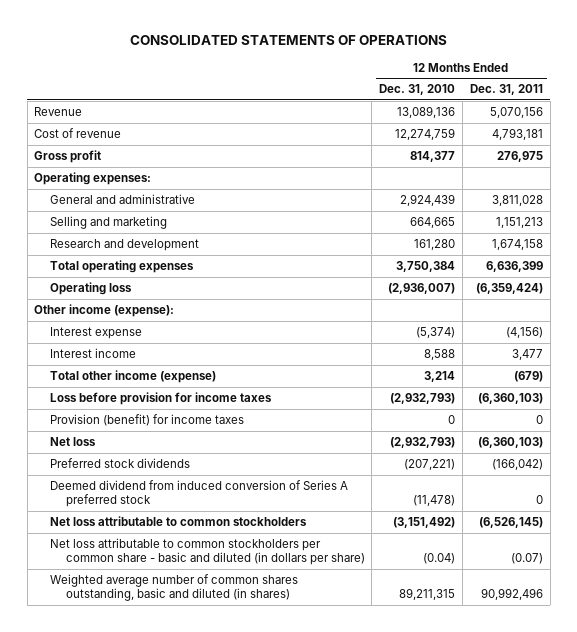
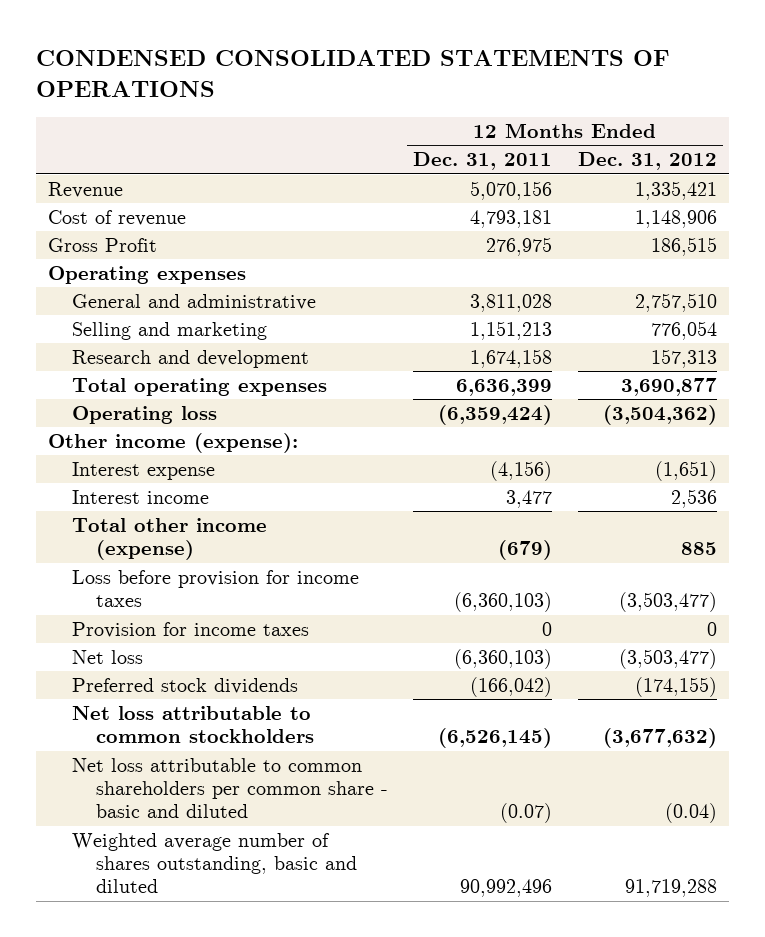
- CONSOLIDATED STATEMENTS OF OPERATIONS
+ CONDENSED CONSOLIDATED STATEMENTS OF OPERATIONS
- | 12 Months Ended Dec. 31, 2010 | 12 Months Ended Dec. 31, 2011
+ | 12 Months Ended Dec. 31, 2011 | 12 Months Ended Dec. 31, 2012
- Gross profit | 814,377 | 276,975
- Operating expenses:
+ Gross Profit | 276,975 | 186,515
+ Operating expenses
- Provision (benefit) for income taxes | 0 | 0
+ Provision for income taxes | 0 | 0
- Deemed dividend from induced conversion of Series A preferred stock | (11,478) | 0
- Net loss attributable to common stockholders per common share - basic and diluted (in dollars per share) | (0.04) | (0.07)
- Weighted average number of common shares outstanding, basic and diluted (in shares) | 89,211,315 | 90,992,496
+ Net loss attributable to common shareholders per common share - basic and diluted | (0.07) | (0.04)
+ Weighted average number of shares outstanding, basic and diluted | 90,992,496 | 91,719,288

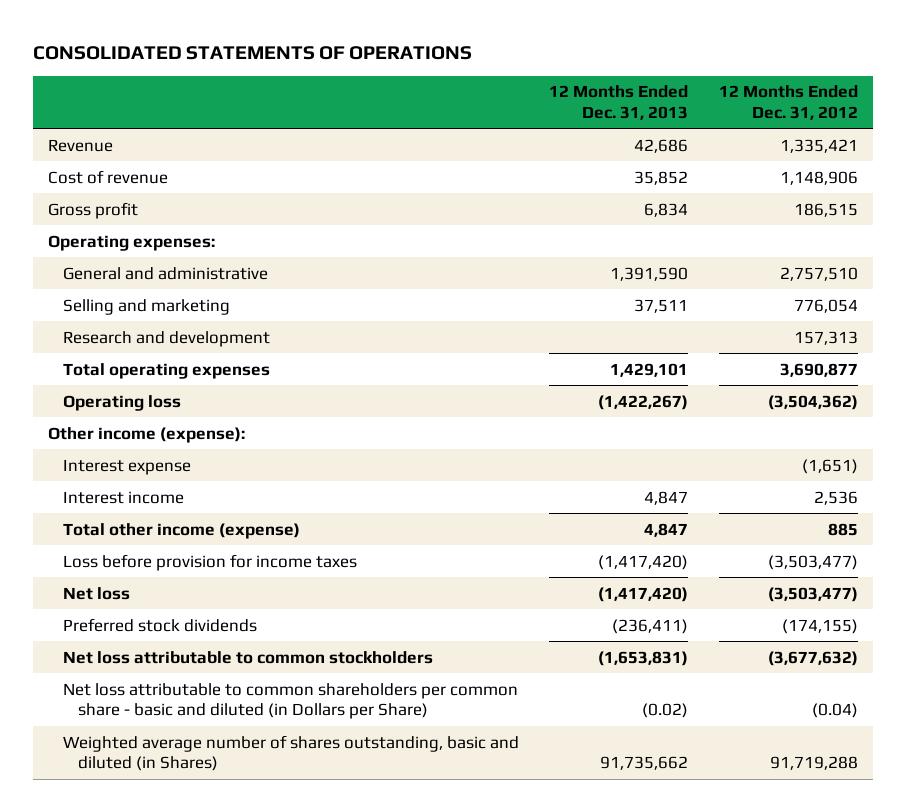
- CONDENSED CONSOLIDATED STATEMENTS OF OPERATIONS
+ CONSOLIDATED STATEMENTS OF OPERATIONS
- | 12 Months Ended Dec. 31, 2011 | 12 Months Ended Dec. 31, 2012
+ | 12 Months Ended Dec. 31, 2013 | 12 Months Ended Dec. 31, 2012
- Gross Profit | 276,975 | 186,515
- Operating expenses
+ Gross profit | 6,834 | 186,515
+ Operating expenses:
- Provision for income taxes | 0 | 0
- Net loss attributable to common shareholders per common share - basic and diluted | (0.07) | (0.04)
- Weighted average number of shares outstanding, basic and diluted | 90,992,496 | 91,719,288
+ Net loss attributable to common shareholders per common share - basic and diluted (in Dollars per Share) | (0.02) | (0.04)
+ Weighted average number of shares outstanding, basic and diluted (in Shares) | 91,735,662 | 91,719,288

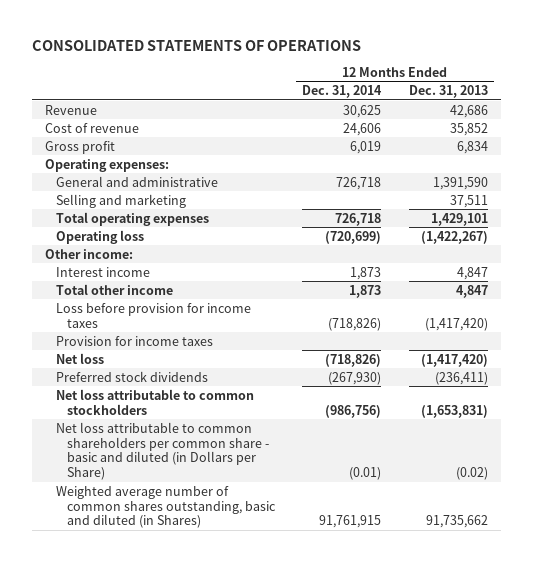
- | 12 Months Ended Dec. 31, 2013 | 12 Months Ended Dec. 31, 2012
+ | 12 Months Ended Dec. 31, 2014 | 12 Months Ended Dec. 31, 2013
- Research and development | | 157,313
- Other income (expense):
- Interest expense | | (1,651)
+ Other income:
- Total other income (expense) | 4,847 | 885
+ Total other income | 1,873 | 4,847
+ Provision for income taxes
- Weighted average number of shares outstanding, basic and diluted (in Shares) | 91,735,662 | 91,719,288
+ Weighted average number of common shares outstanding, basic and diluted (in Shares) | 91,761,915 | 91,735,662

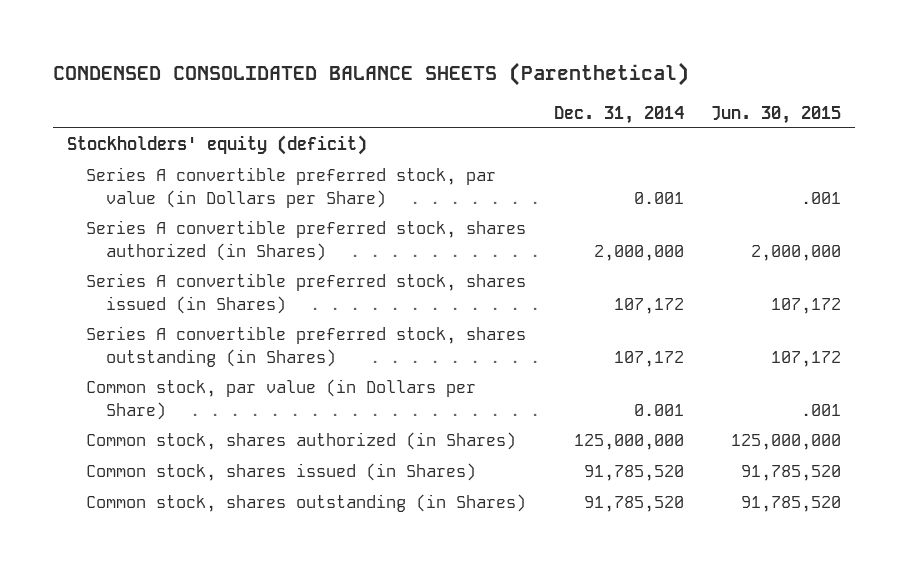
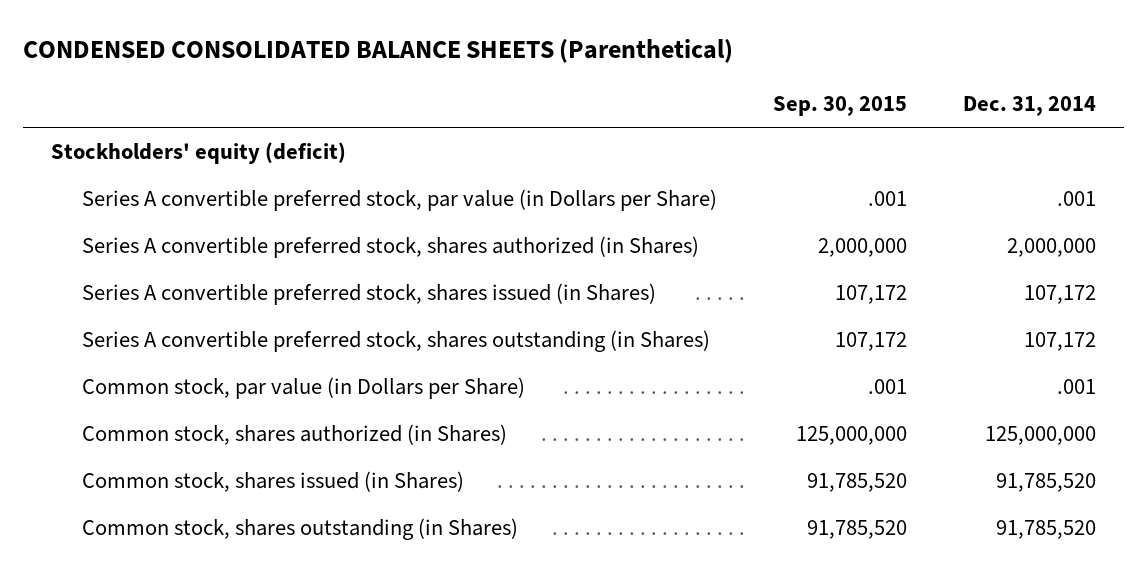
- | Dec. 31, 2014 | Jun. 30, 2015
+ | Sep. 30, 2015 | Dec. 31, 2014
- Series A convertible preferred stock, par value (in Dollars per Share) | 0.001 | .001
+ Series A convertible preferred stock, par value (in Dollars per Share) | .001 | .001
- Common stock, par value (in Dollars per Share) | 0.001 | .001
+ Common stock, par value (in Dollars per Share) | .001 | .001

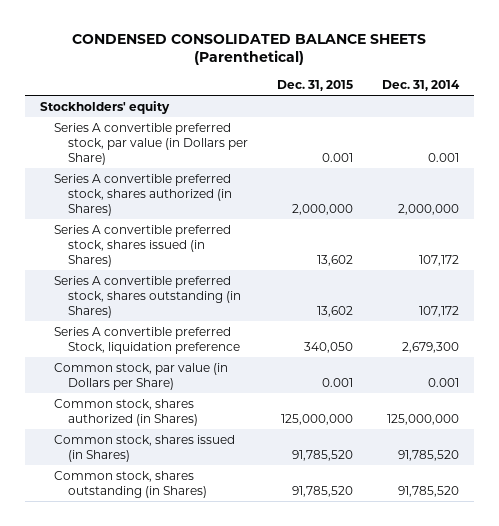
- | Sep. 30, 2015 | Dec. 31, 2014
+ | Dec. 31, 2015 | Dec. 31, 2014
- Stockholders' equity (deficit)
- Series A convertible preferred stock, par value (in Dollars per Share) | .001 | .001
+ Stockholders' equity
+ Series A convertible preferred stock, par value (in Dollars per Share) | 0.001 | 0.001
- Common stock, par value (in Dollars per Share) | .001 | .001
+ Series A convertible preferred Stock, liquidation preference | 340,050 | 2,679,300
+ Common stock, par value (in Dollars per Share) | 0.001 | 0.001

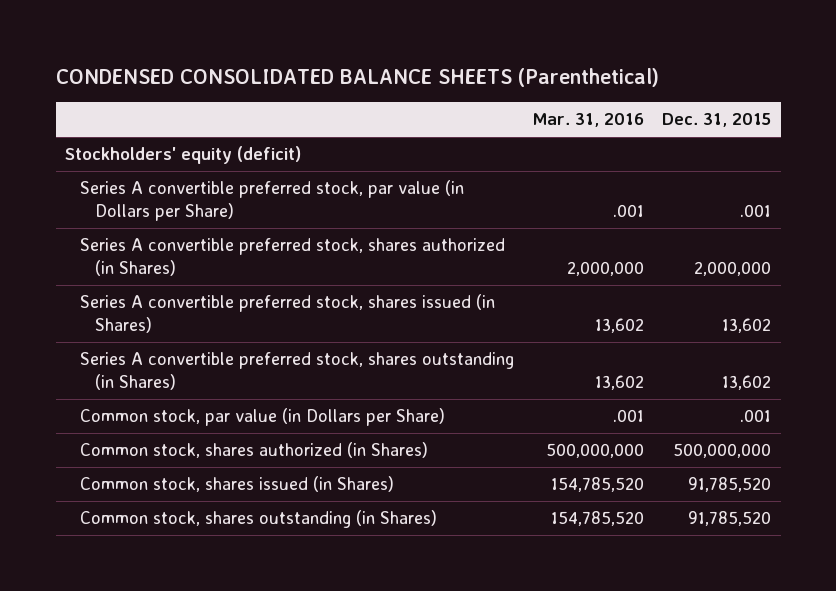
- | Dec. 31, 2015 | Dec. 31, 2014
+ | Mar. 31, 2016 | Dec. 31, 2015
- Stockholders' equity
- Series A convertible preferred stock, par value (in Dollars per Share) | 0.001 | 0.001
+ Stockholders' equity (deficit)
+ Series A convertible preferred stock, par value (in Dollars per Share) | .001 | .001
- Series A convertible preferred Stock, liquidation preference | 340,050 | 2,679,300
- Common stock, par value (in Dollars per Share) | 0.001 | 0.001
- Common stock, shares authorized (in Shares) | 125,000,000 | 125,000,000
+ Common stock, par value (in Dollars per Share) | .001 | .001
+ Common stock, shares authorized (in Shares) | 500,000,000 | 500,000,000

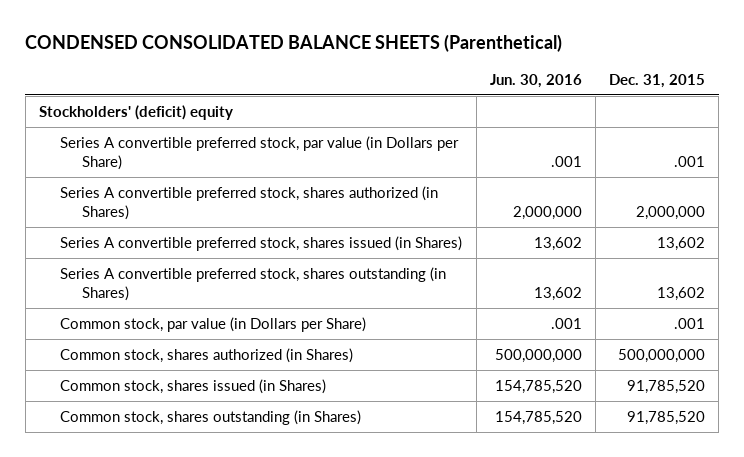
- | Mar. 31, 2016 | Dec. 31, 2015
+ | Jun. 30, 2016 | Dec. 31, 2015
- Stockholders' equity (deficit)
+ Stockholders' (deficit) equity

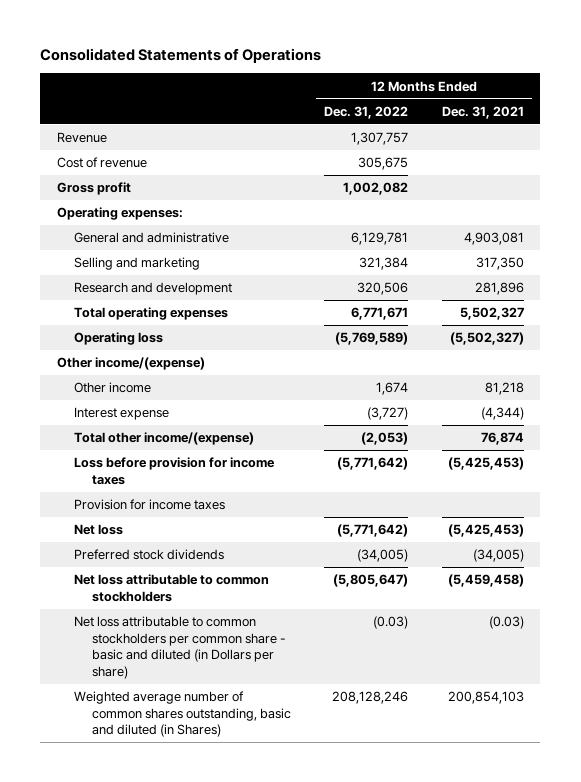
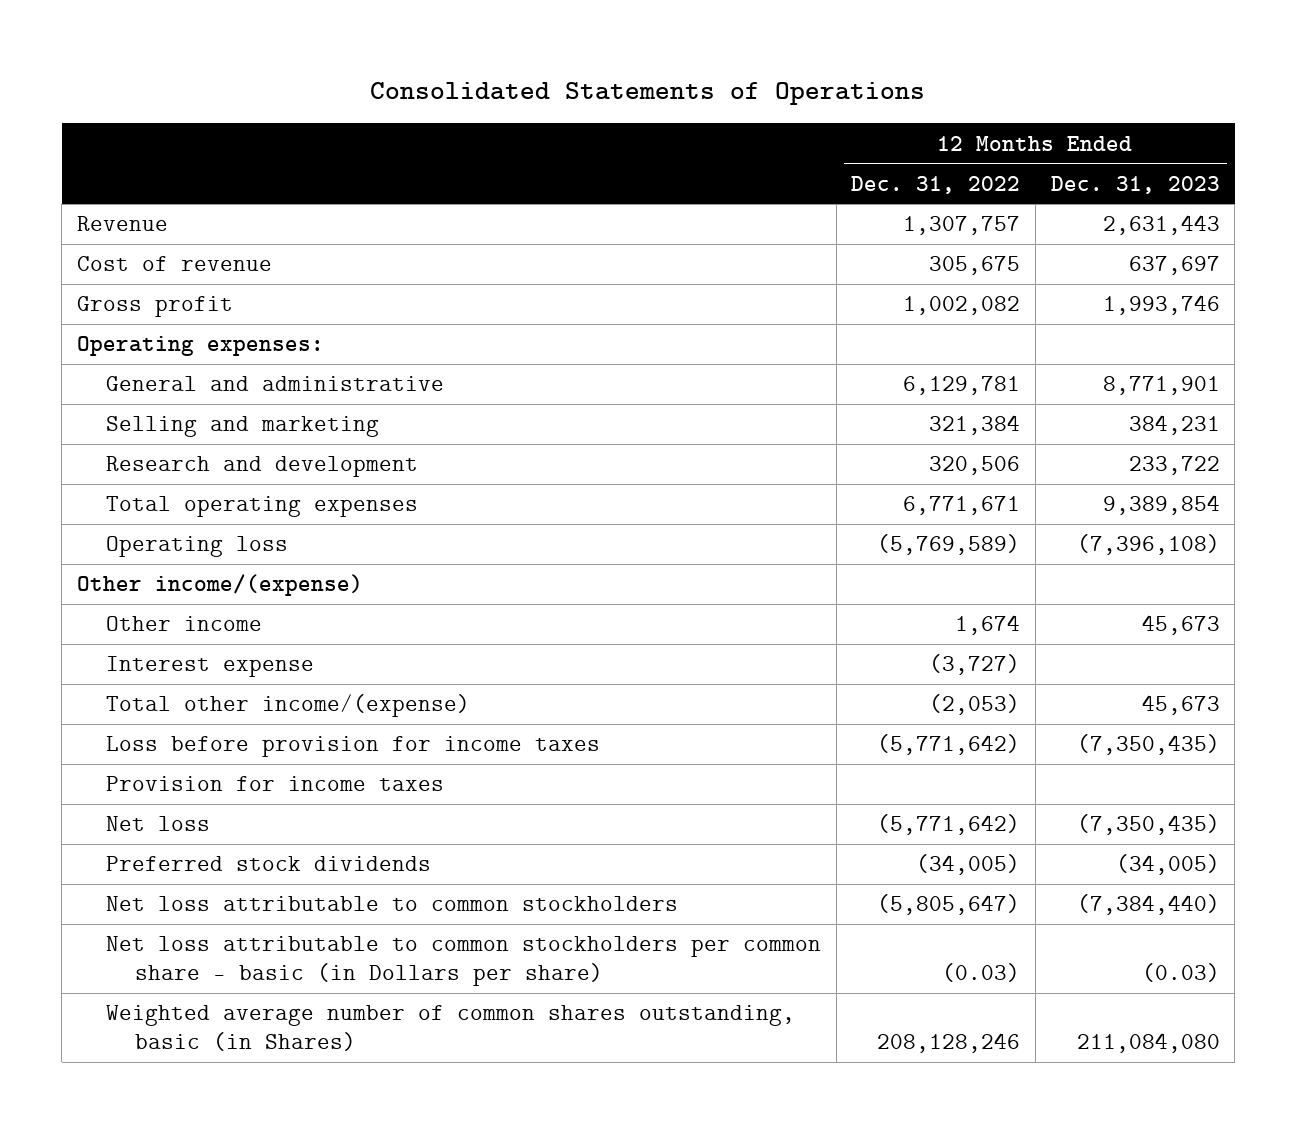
- | 12 Months Ended Dec. 31, 2022 | 12 Months Ended Dec. 31, 2021
+ | 12 Months Ended Dec. 31, 2022 | 12 Months Ended Dec. 31, 2023
- Net loss attributable to common stockholders per common share - basic and diluted (in Dollars per share) | (0.03) | (0.03)
- Weighted average number of common shares outstanding, basic and diluted (in Shares) | 208,128,246 | 200,854,103
+ Net loss attributable to common stockholders per common share - basic (in Dollars per share) | (0.03) | (0.03)
+ Weighted average number of common shares outstanding, basic (in Shares) | 208,128,246 | 211,084,080

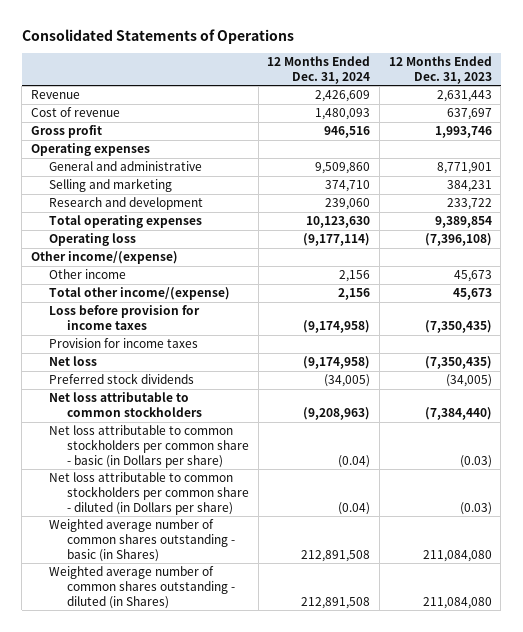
- | 12 Months Ended Dec. 31, 2022 | 12 Months Ended Dec. 31, 2023
+ | 12 Months Ended Dec. 31, 2024 | 12 Months Ended Dec. 31, 2023
- Operating expenses:
+ Operating expenses
- Interest expense | (3,727) |
- Weighted average number of common shares outstanding, basic (in Shares) | 208,128,246 | 211,084,080
+ Net loss attributable to common stockholders per common share - diluted (in Dollars per share) | (0.04) | (0.03)
+ Weighted average number of common shares outstanding - basic (in Shares) | 212,891,508 | 211,084,080
+ Weighted average number of common shares outstanding - diluted (in Shares) | 212,891,508 | 211,084,080

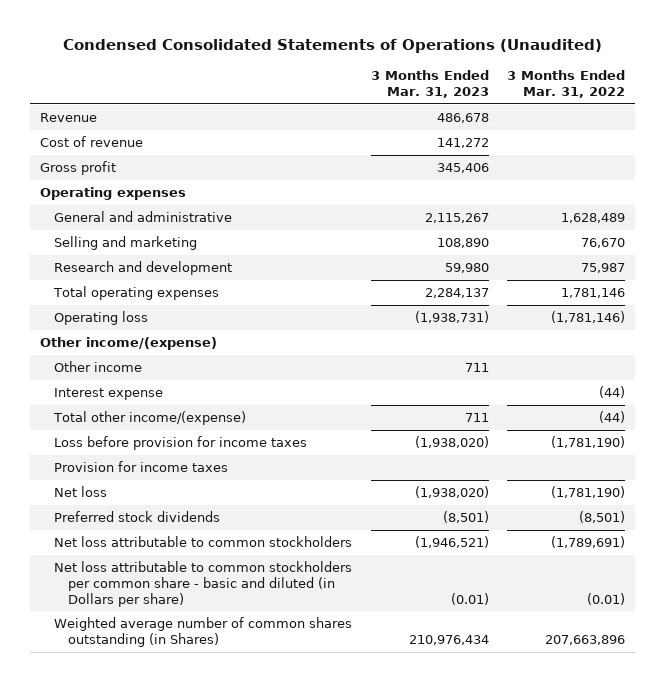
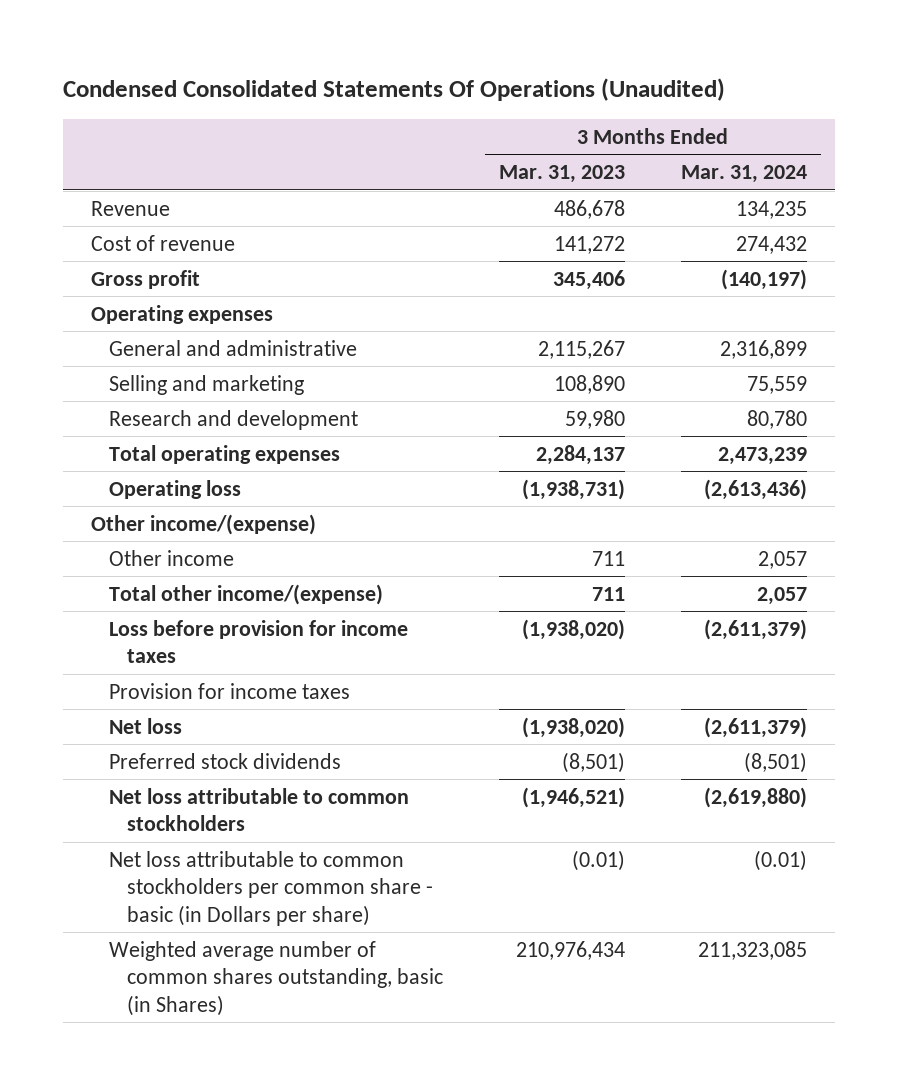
- Condensed Consolidated Statements of Operations (Unaudited)
+ Condensed Consolidated Statements Of Operations (Unaudited)
- | 3 Months Ended Mar. 31, 2023 | 3 Months Ended Mar. 31, 2022
+ | 3 Months Ended Mar. 31, 2023 | 3 Months Ended Mar. 31, 2024
- Interest expense | | (44)
- Net loss attributable to common stockholders per common share - basic and diluted (in Dollars per share) | (0.01) | (0.01)
- Weighted average number of common shares outstanding (in Shares) | 210,976,434 | 207,663,896
+ Net loss attributable to common stockholders per common share - basic (in Dollars per share) | (0.01) | (0.01)
+ Weighted average number of common shares outstanding, basic (in Shares) | 210,976,434 | 211,323,085

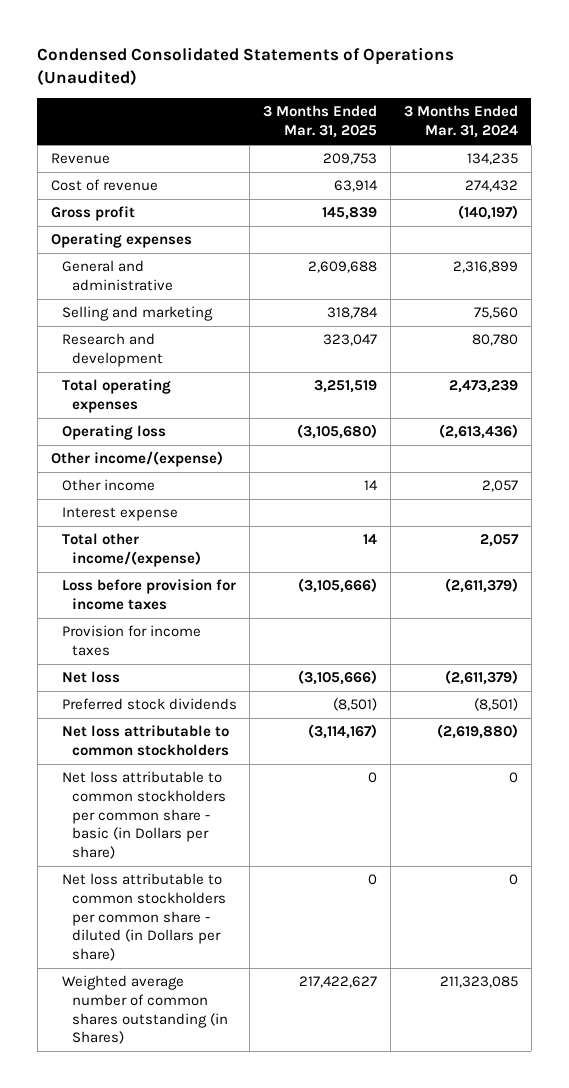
- Condensed Consolidated Statements Of Operations (Unaudited)
+ Condensed Consolidated Statements of Operations (Unaudited)
- | 3 Months Ended Mar. 31, 2023 | 3 Months Ended Mar. 31, 2024
+ | 3 Months Ended Mar. 31, 2025 | 3 Months Ended Mar. 31, 2024
- Selling and marketing | 108,890 | 75,559
+ Selling and marketing | 318,784 | 75,560
+ Interest expense
- Net loss attributable to common stockholders per common share - basic (in Dollars per share) | (0.01) | (0.01)
- Weighted average number of common shares outstanding, basic (in Shares) | 210,976,434 | 211,323,085
+ Net loss attributable to common stockholders per common share - basic (in Dollars per share) | 0 | 0
+ Net loss attributable to common stockholders per common share - diluted (in Dollars per share) | 0 | 0
+ Weighted average number of common shares outstanding (in Shares) | 217,422,627 | 211,323,085

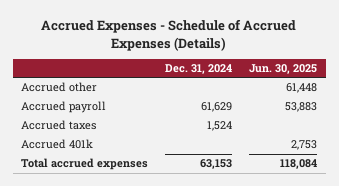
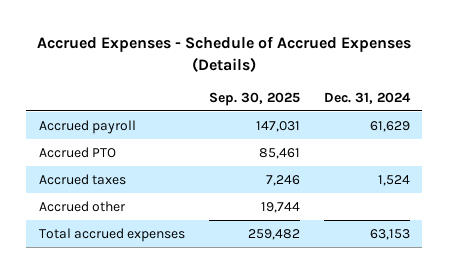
- | Dec. 31, 2024 | Jun. 30, 2025
+ | Sep. 30, 2025 | Dec. 31, 2024
+ Accrued PTO | 85,461 |
- Accrued 401k | | 2,753
moved down: Accrued other | 19,744 |

